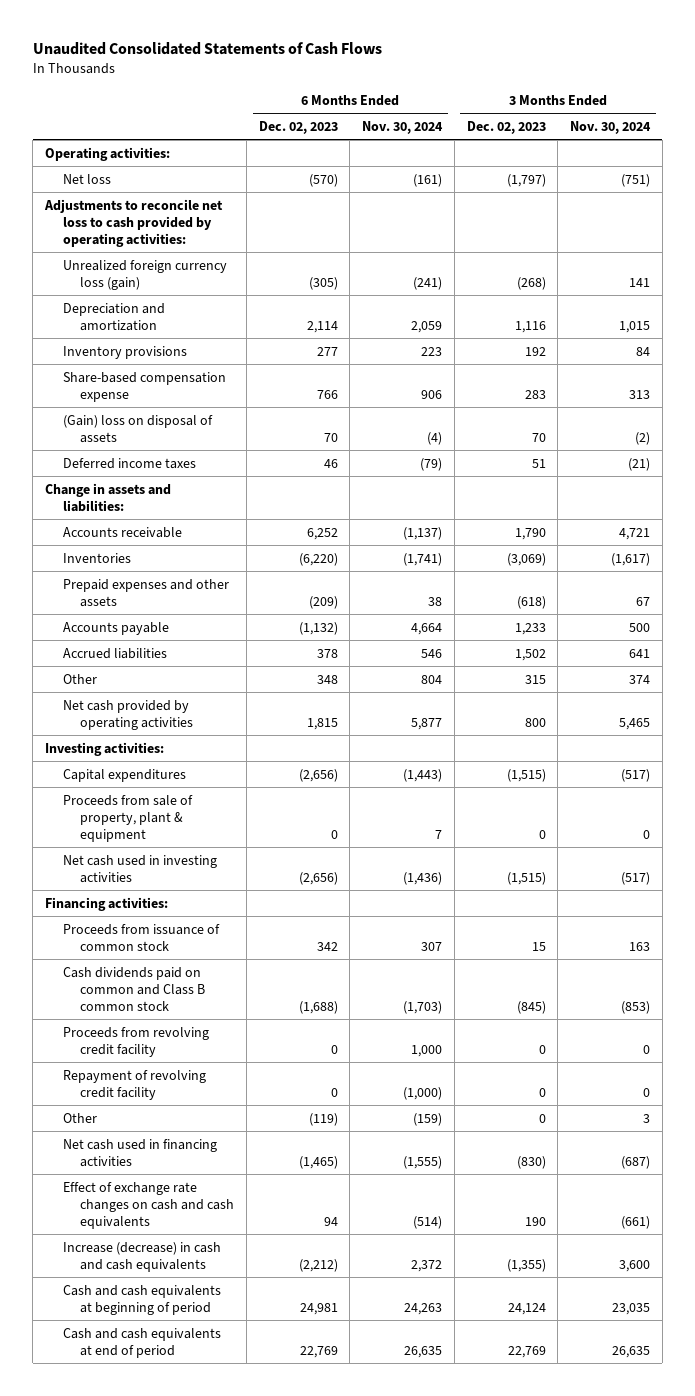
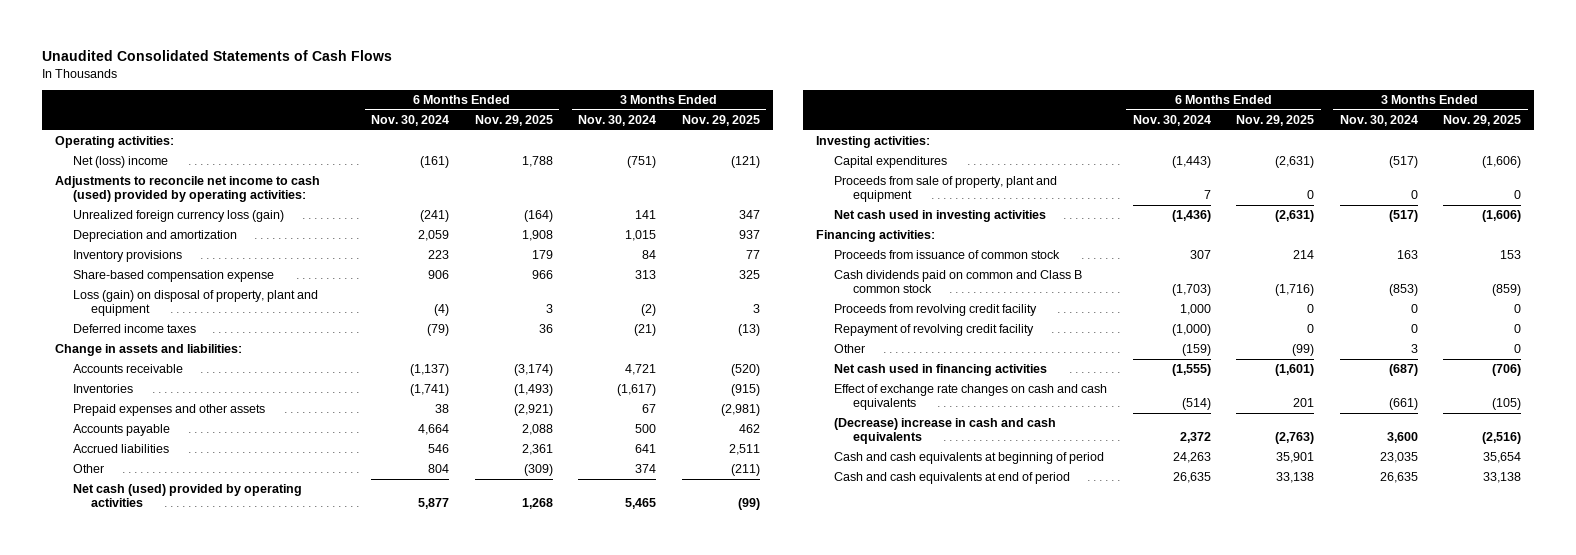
- | 6 Months Ended Dec. 02, 2023 | 6 Months Ended Nov. 30, 2024 | 3 Months Ended Dec. 02, 2023 | 3 Months Ended Nov. 30, 2024
+ | 6 Months Ended Nov. 30, 2024 | 6 Months Ended Nov. 29, 2025 | 3 Months Ended Nov. 30, 2024 | 3 Months Ended Nov. 29, 2025
- Net loss | (570) | (161) | (1,797) | (751)
- Adjustments to reconcile net loss to cash provided by operating activities:
+ Net (loss) income | (161) | 1,788 | (751) | (121)
+ Adjustments to reconcile net income to cash (used) provided by operating activities:
- (Gain) loss on disposal of assets | 70 | (4) | 70 | (2)
+ Loss (gain) on disposal of property, plant and equipment | (4) | 3 | (2) | 3
- Net cash provided by operating activities | 1,815 | 5,877 | 800 | 5,465
+ Net cash (used) provided by operating activities | 5,877 | 1,268 | 5,465 | (99)
- Proceeds from sale of property, plant & equipment | 0 | 7 | 0 | 0
+ Proceeds from sale of property, plant and equipment | 7 | 0 | 0 | 0
- Increase (decrease) in cash and cash equivalents | (2,212) | 2,372 | (1,355) | 3,600
+ (Decrease) increase in cash and cash equivalents | 2,372 | (2,763) | 3,600 | (2,516)

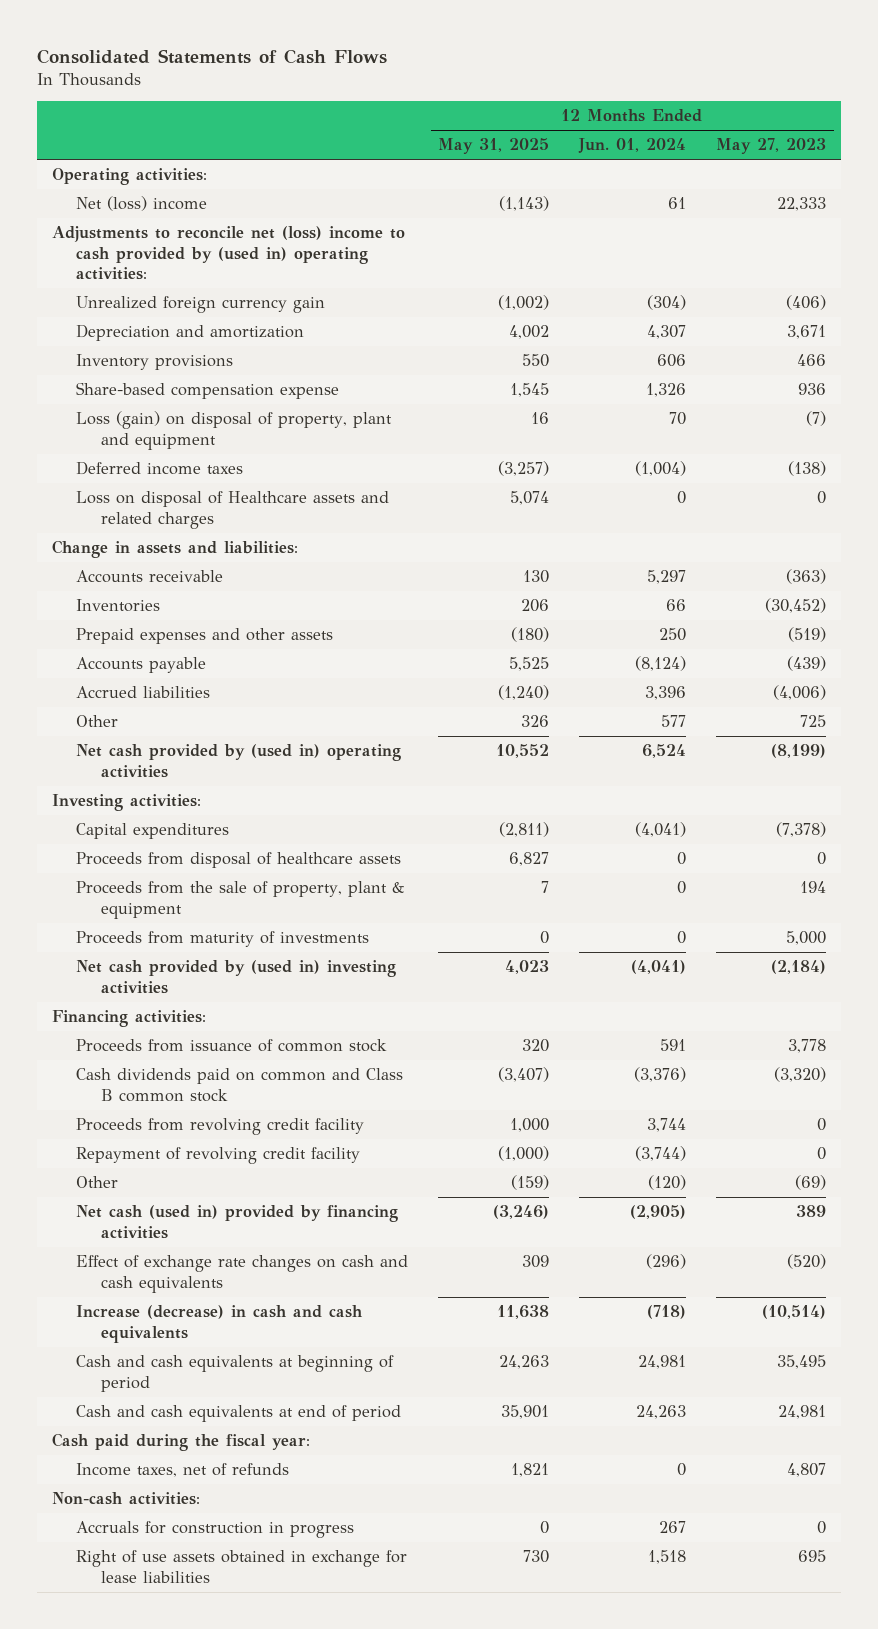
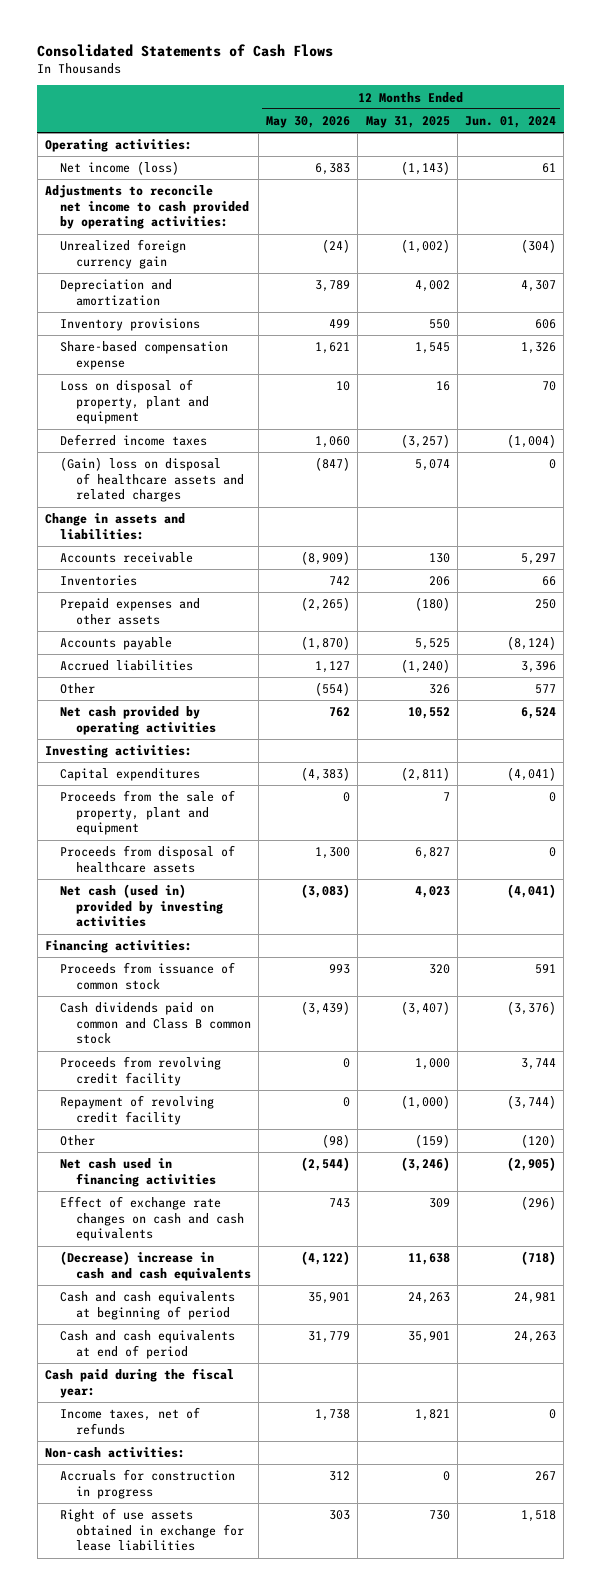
- | 12 Months Ended May 31, 2025 | 12 Months Ended Jun. 01, 2024 | 12 Months Ended May 27, 2023
+ | 12 Months Ended May 30, 2026 | 12 Months Ended May 31, 2025 | 12 Months Ended Jun. 01, 2024
- Net (loss) income | (1,143) | 61 | 22,333
- Adjustments to reconcile net (loss) income to cash provided by (used in) operating activities:
+ Net income (loss) | 6,383 | (1,143) | 61
+ Adjustments to reconcile net income to cash provided by operating activities:
- Loss (gain) on disposal of property, plant and equipment | 16 | 70 | (7)
+ Loss on disposal of property, plant and equipment | 10 | 16 | 70
- Loss on disposal of Healthcare assets and related charges | 5,074 | 0 | 0
+ (Gain) loss on disposal of healthcare assets and related charges | (847) | 5,074 | 0
- Net cash provided by (used in) operating activities | 10,552 | 6,524 | (8,199)
+ Net cash provided by operating activities | 762 | 10,552 | 6,524
+ Proceeds from the sale of property, plant and equipment | 0 | 7 | 0
- Proceeds from the sale of property, plant & equipment | 7 | 0 | 194
- Proceeds from maturity of investments | 0 | 0 | 5,000
- Net cash provided by (used in) investing activities | 4,023 | (4,041) | (2,184)
+ Net cash (used in) provided by investing activities | (3,083) | 4,023 | (4,041)
- Net cash (used in) provided by financing activities | (3,246) | (2,905) | 389
+ Net cash used in financing activities | (2,544) | (3,246) | (2,905)
- Increase (decrease) in cash and cash equivalents | 11,638 | (718) | (10,514)
+ (Decrease) increase in cash and cash equivalents | (4,122) | 11,638 | (718)

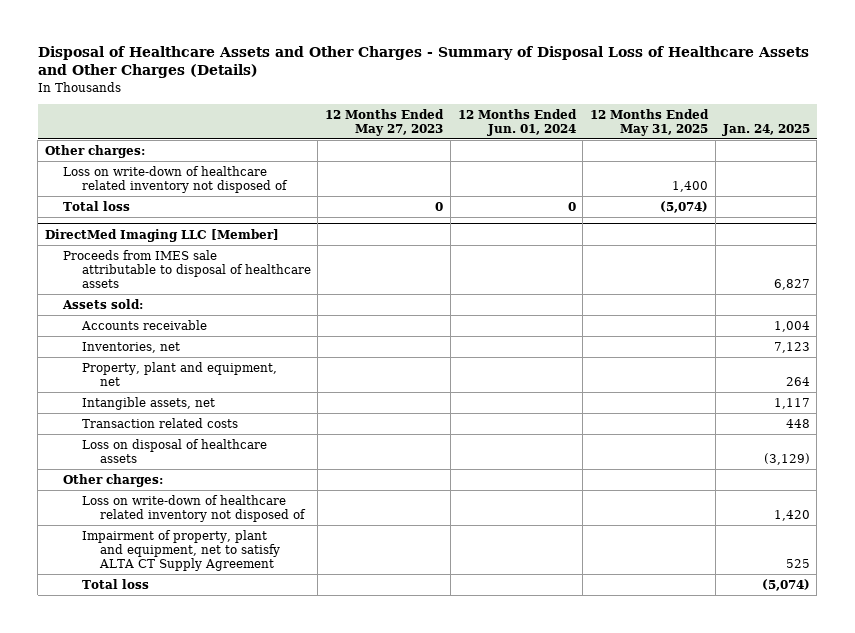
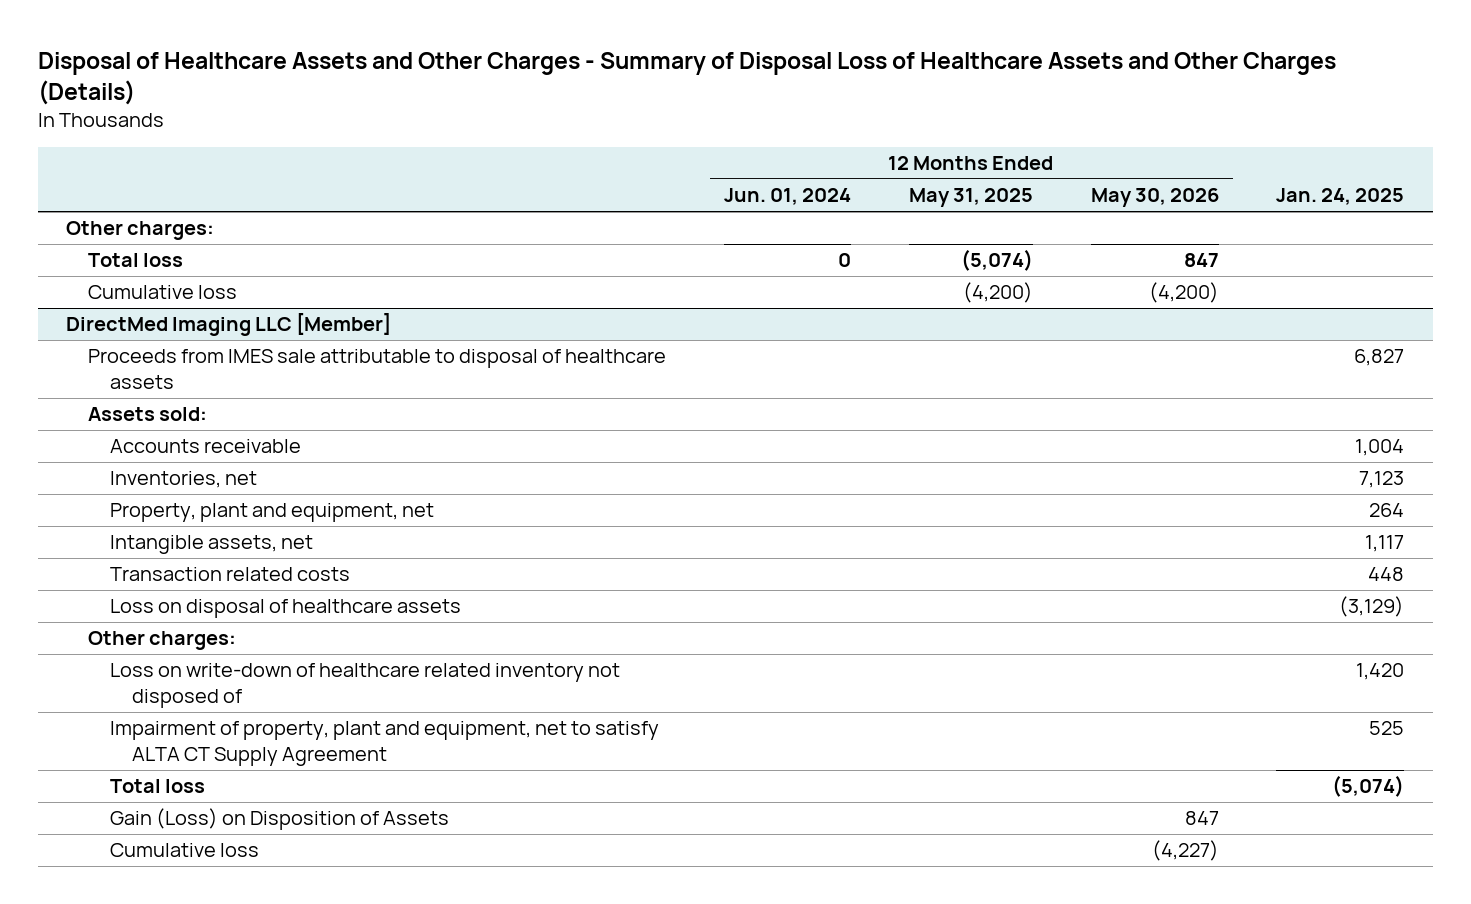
- | 12 Months Ended May 27, 2023 | 12 Months Ended Jun. 01, 2024 | 12 Months Ended May 31, 2025 | Jan. 24, 2025
+ | 12 Months Ended Jun. 01, 2024 | 12 Months Ended May 31, 2025 | 12 Months Ended May 30, 2026 | Jan. 24, 2025
- Loss on write-down of healthcare related inventory not disposed of | | | 1,400 |
+ Cumulative loss | | (4,200) | (4,200) |
@ DirectMed Imaging LLC [Member]
+ Gain (Loss) on Disposition of Assets | | | 847 |
+ Cumulative loss | | | (4,227) |

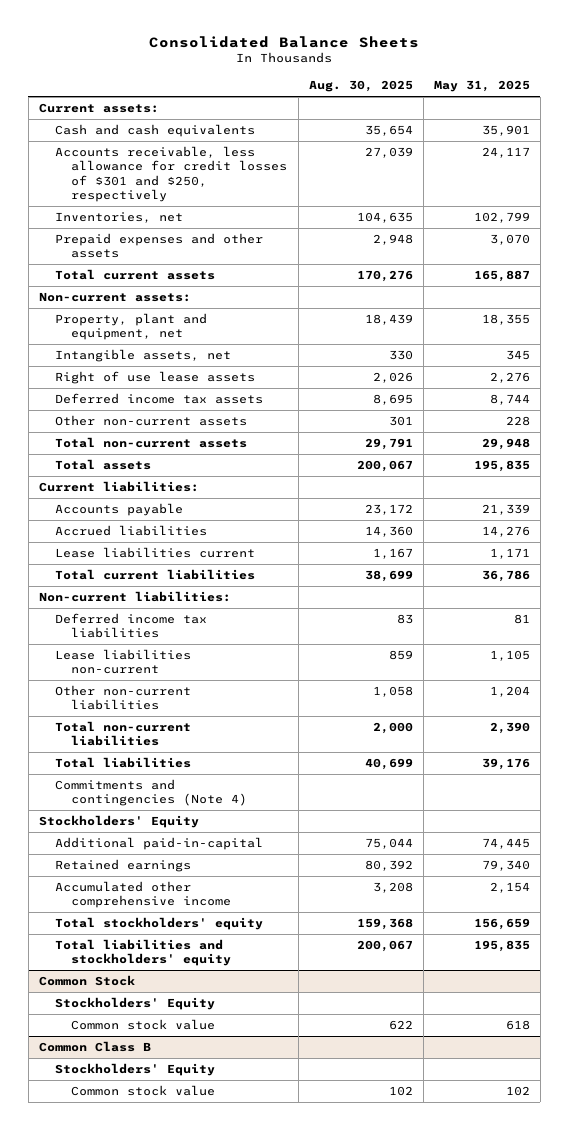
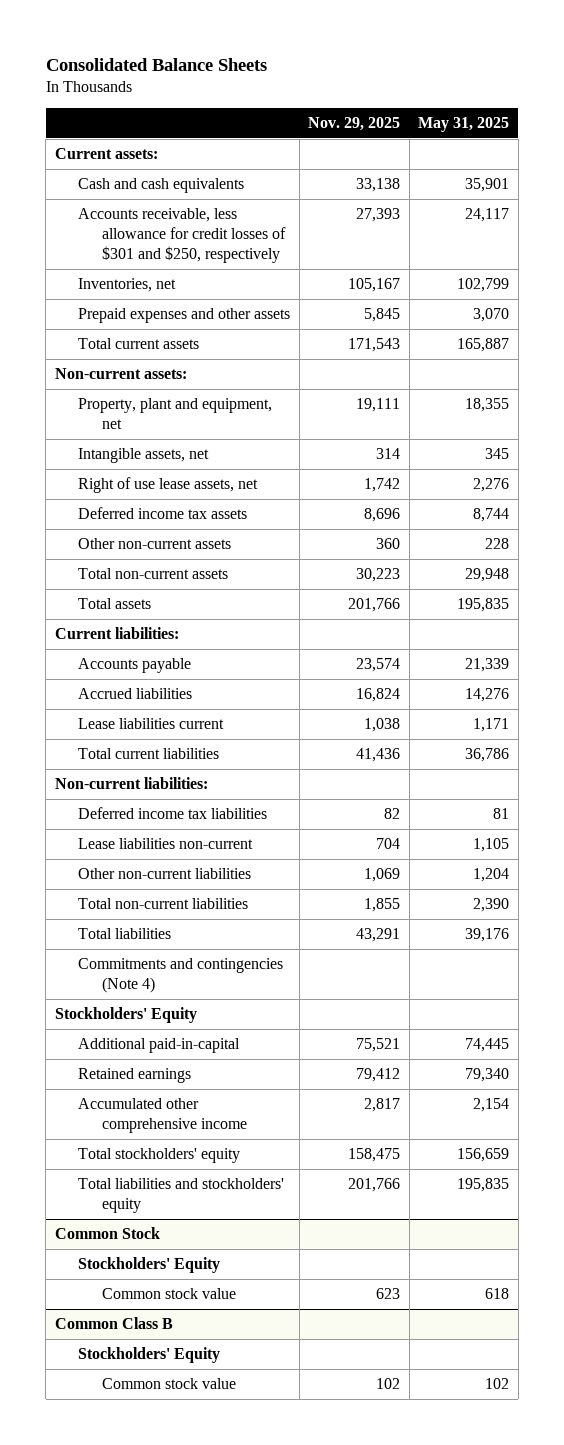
- | Aug. 30, 2025 | May 31, 2025
+ | Nov. 29, 2025 | May 31, 2025
- Right of use lease assets | 2,026 | 2,276
+ Right of use lease assets, net | 1,742 | 2,276

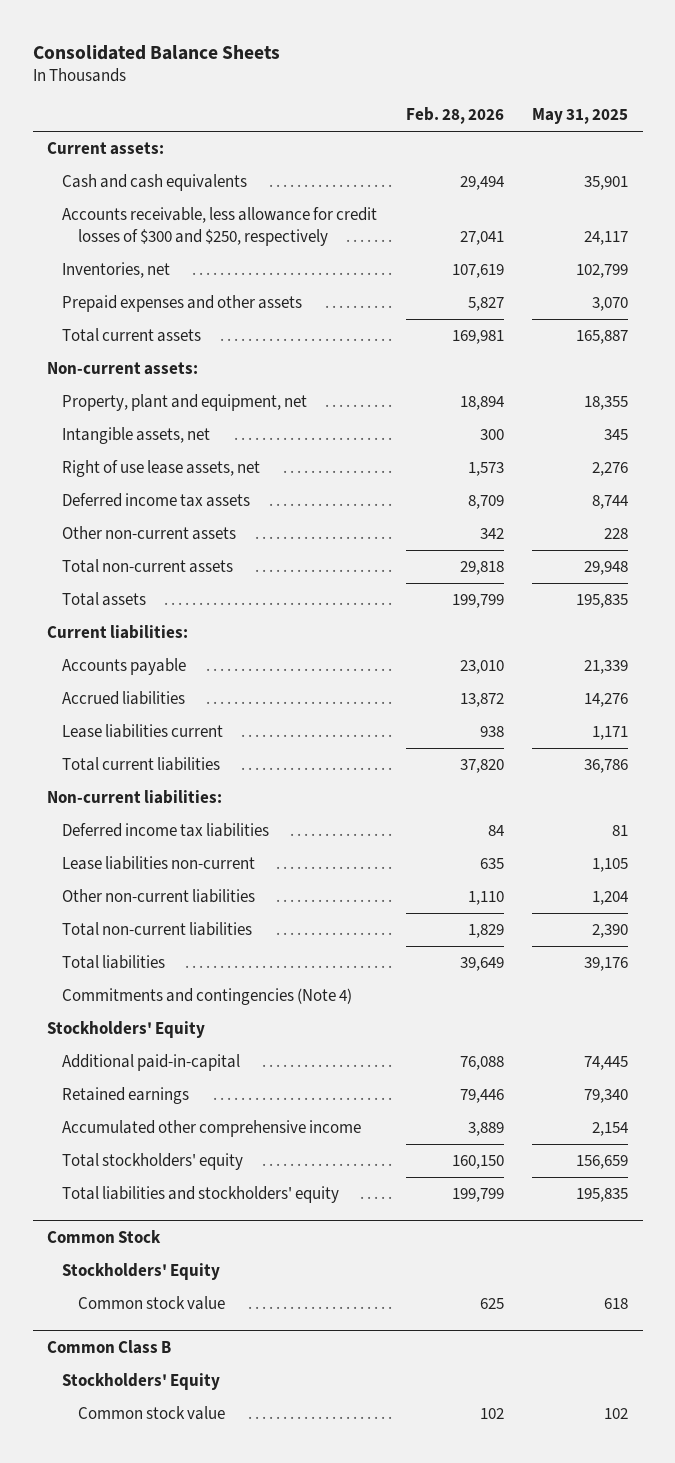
- | Nov. 29, 2025 | May 31, 2025
+ | Feb. 28, 2026 | May 31, 2025
- Accounts receivable, less allowance for credit losses of $301 and $250, respectively | 27,393 | 24,117
+ Accounts receivable, less allowance for credit losses of $300 and $250, respectively | 27,041 | 24,117

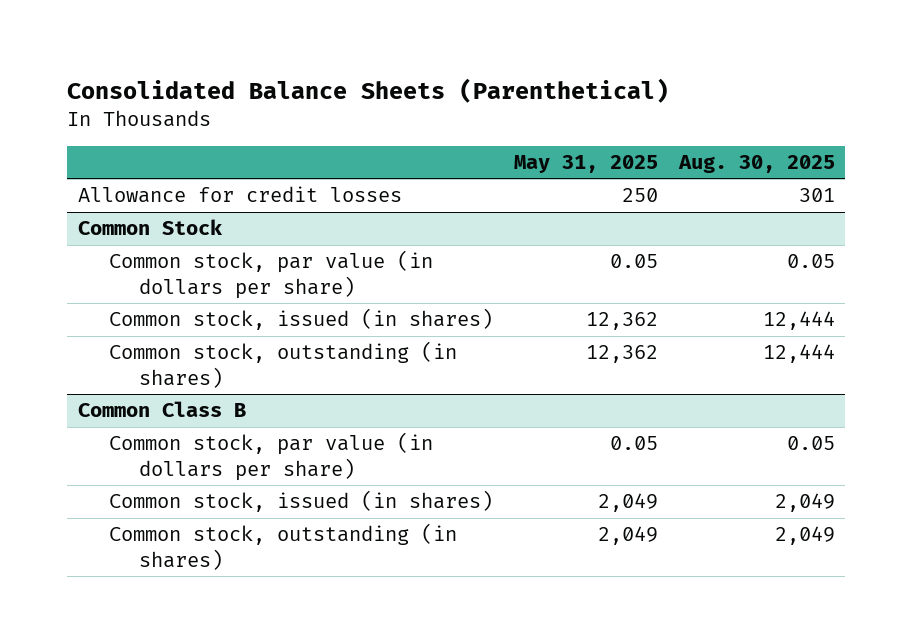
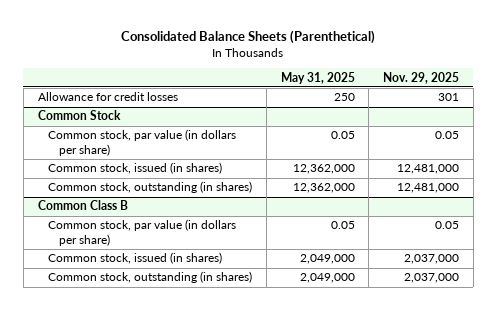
- | May 31, 2025 | Aug. 30, 2025
+ | May 31, 2025 | Nov. 29, 2025
@ Common Stock
- Common stock, issued (in shares) | 12,362 | 12,444
- Common stock, outstanding (in shares) | 12,362 | 12,444
+ Common stock, issued (in shares) | 12,362,000 | 12,481,000
+ Common stock, outstanding (in shares) | 12,362,000 | 12,481,000
@ Common Class B
- Common stock, issued (in shares) | 2,049 | 2,049
- Common stock, outstanding (in shares) | 2,049 | 2,049
+ Common stock, issued (in shares) | 2,049,000 | 2,037,000
+ Common stock, outstanding (in shares) | 2,049,000 | 2,037,000

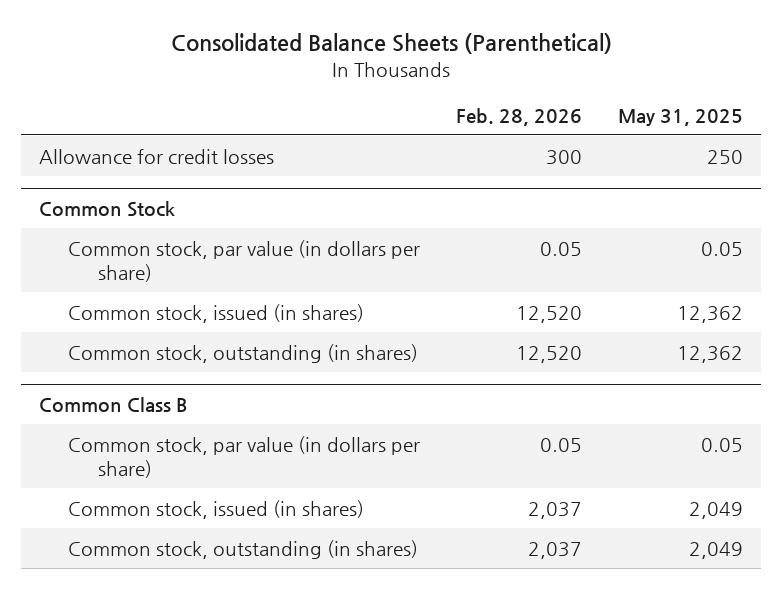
- | May 31, 2025 | Nov. 29, 2025
+ | Feb. 28, 2026 | May 31, 2025
@ Common Stock
- Common stock, issued (in shares) | 12,362,000 | 12,481,000
- Common stock, outstanding (in shares) | 12,362,000 | 12,481,000
+ Common stock, issued (in shares) | 12,520 | 12,362
+ Common stock, outstanding (in shares) | 12,520 | 12,362
@ Common Class B
- Common stock, issued (in shares) | 2,049,000 | 2,037,000
- Common stock, outstanding (in shares) | 2,049,000 | 2,037,000
+ Common stock, issued (in shares) | 2,037 | 2,049
+ Common stock, outstanding (in shares) | 2,037 | 2,049

